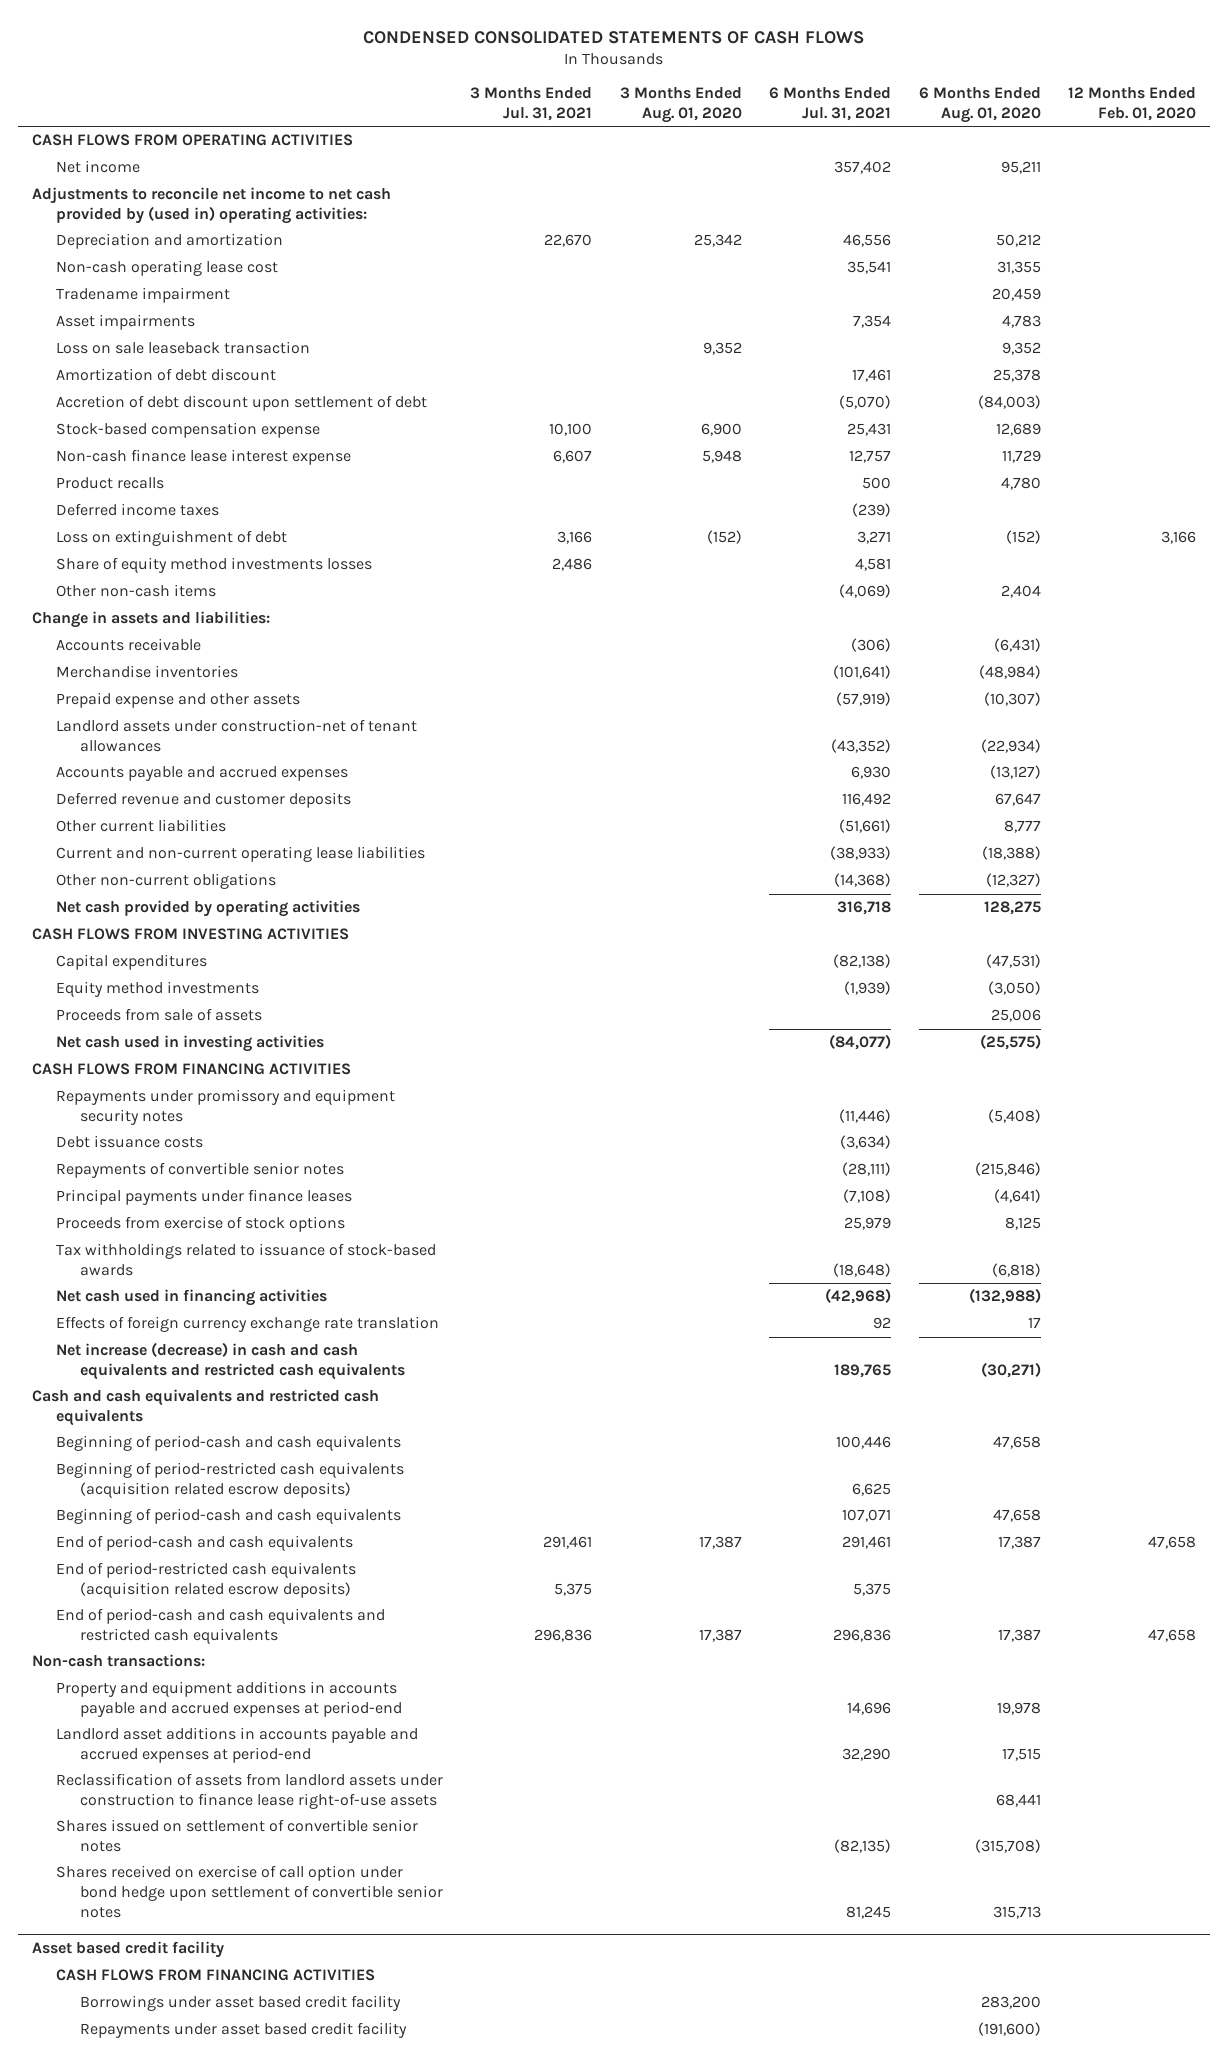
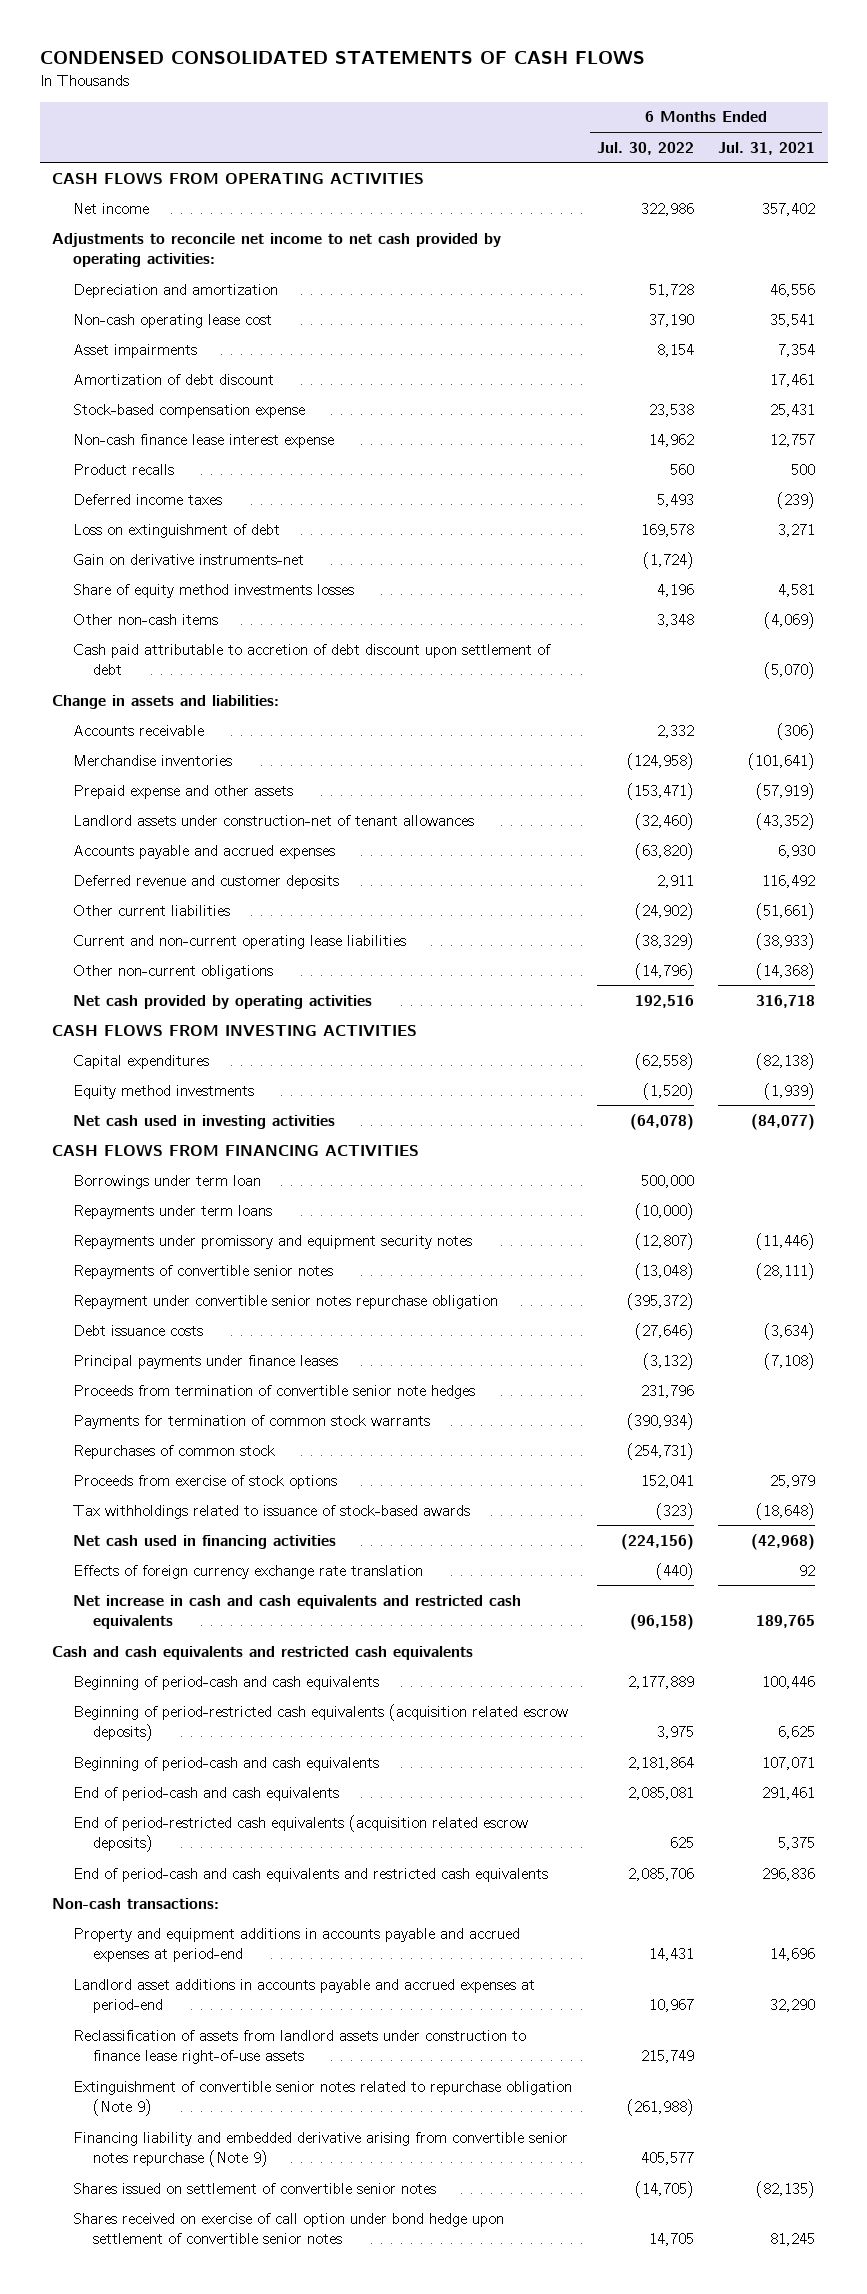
- | 3 Months Ended Jul. 31, 2021 | 3 Months Ended Aug. 01, 2020 | 6 Months Ended Jul. 31, 2021 | 6 Months Ended Aug. 01, 2020 | 12 Months Ended Feb. 01, 2020
+ | 6 Months Ended Jul. 30, 2022 | 6 Months Ended Jul. 31, 2021
- Adjustments to reconcile net income to net cash provided by (used in) operating activities:
+ Adjustments to reconcile net income to net cash provided by operating activities:
- Tradename impairment | | | | 20,459 |
- Loss on sale leaseback transaction | | 9,352 | | 9,352 |
- Accretion of debt discount upon settlement of debt | | | (5,070) | (84,003) |
+ Gain on derivative instruments-net | (1,724) |
+ Cash paid attributable to accretion of debt discount upon settlement of debt | | (5,070)
- Proceeds from sale of assets | | | | 25,006 |
+ Borrowings under term loan | 500,000 |
+ Repayments under term loans | (10,000) |
+ Repayment under convertible senior notes repurchase obligation | (395,372) |
moved down: Debt issuance costs | (27,646) | (3,634)
+ Proceeds from termination of convertible senior note hedges | 231,796 |
+ Payments for termination of common stock warrants | (390,934) |
+ Repurchases of common stock | (254,731) |
- Net increase (decrease) in cash and cash equivalents and restricted cash equivalents | | | 189,765 | (30,271) |
+ Net increase in cash and cash equivalents and restricted cash equivalents | (96,158) | 189,765
+ Extinguishment of convertible senior notes related to repurchase obligation (Note 9) | (261,988) |
+ Financing liability and embedded derivative arising from convertible senior notes repurchase (Note 9) | 405,577 |
- Asset based credit facility
- CASH FLOWS FROM FINANCING ACTIVITIES
- Borrowings under asset based credit facility | | | | 283,200 |
- Repayments under asset based credit facility | | | | (191,600) |

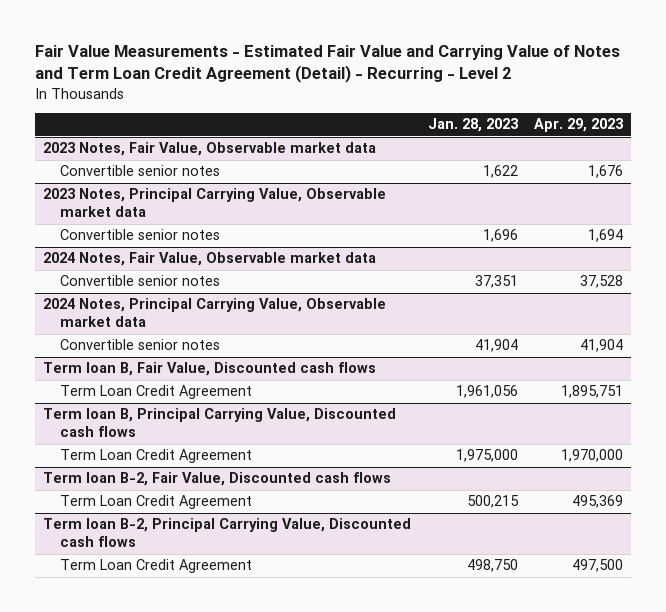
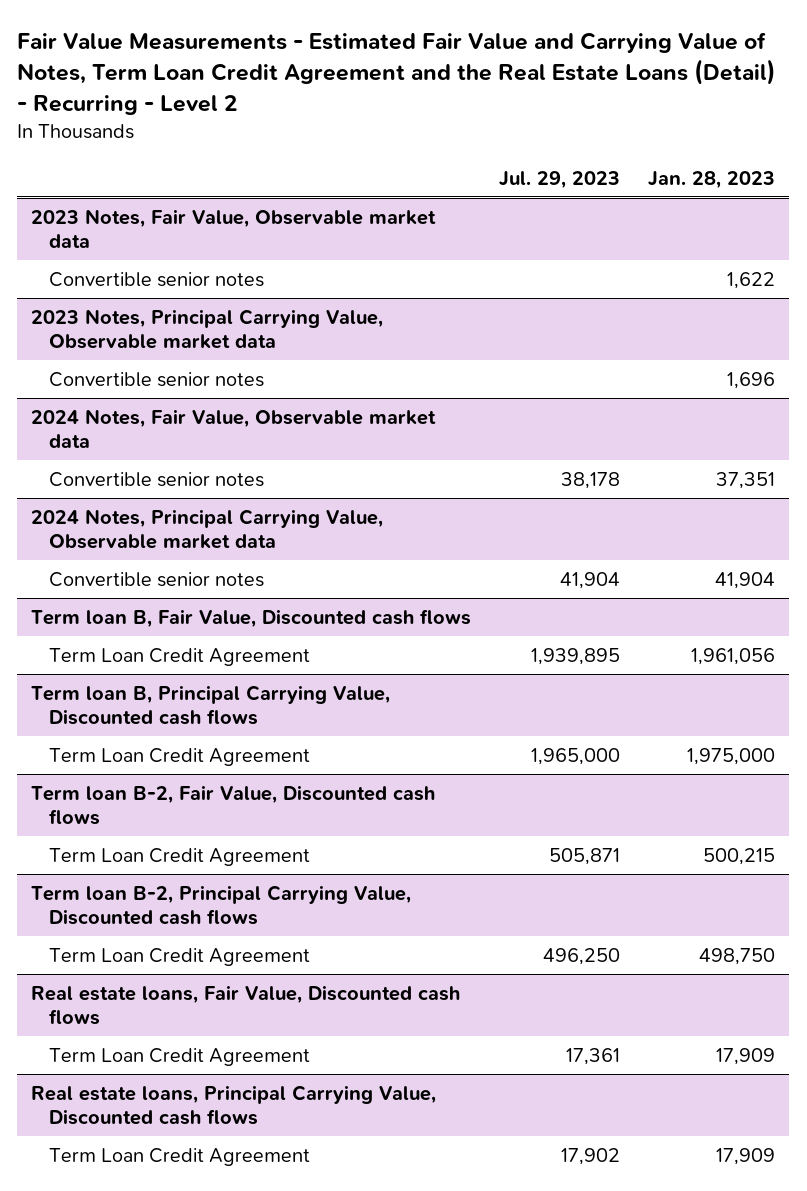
- Fair Value Measurements - Estimated Fair Value and Carrying Value of Notes and Term Loan Credit Agreement (Detail) - Recurring - Level 2
+ Fair Value Measurements - Estimated Fair Value and Carrying Value of Notes, Term Loan Credit Agreement and the Real Estate Loans (Detail) - Recurring - Level 2
- | Jan. 28, 2023 | Apr. 29, 2023
+ | Jul. 29, 2023 | Jan. 28, 2023
+ Real estate loans, Fair Value, Discounted cash flows
+ Term Loan Credit Agreement | 17,361 | 17,909
+ Real estate loans, Principal Carrying Value, Discounted cash flows
+ Term Loan Credit Agreement | 17,902 | 17,909

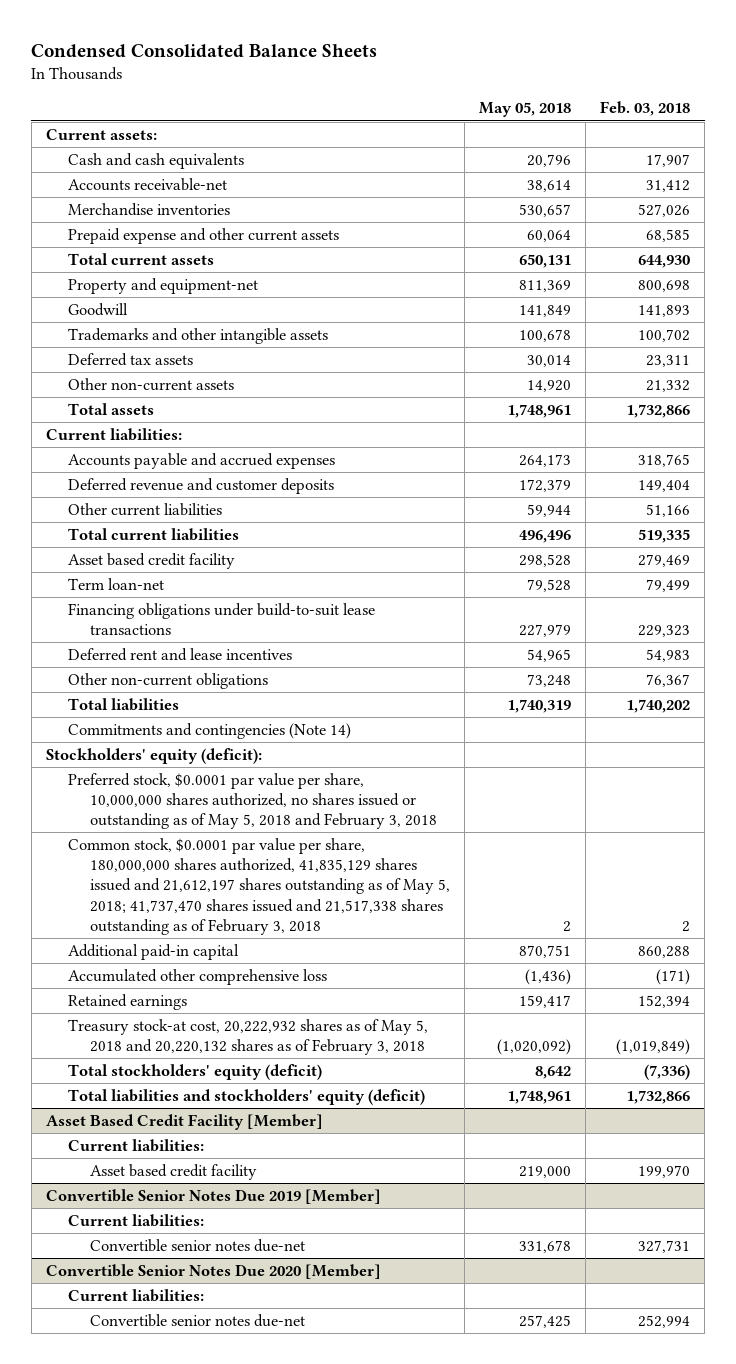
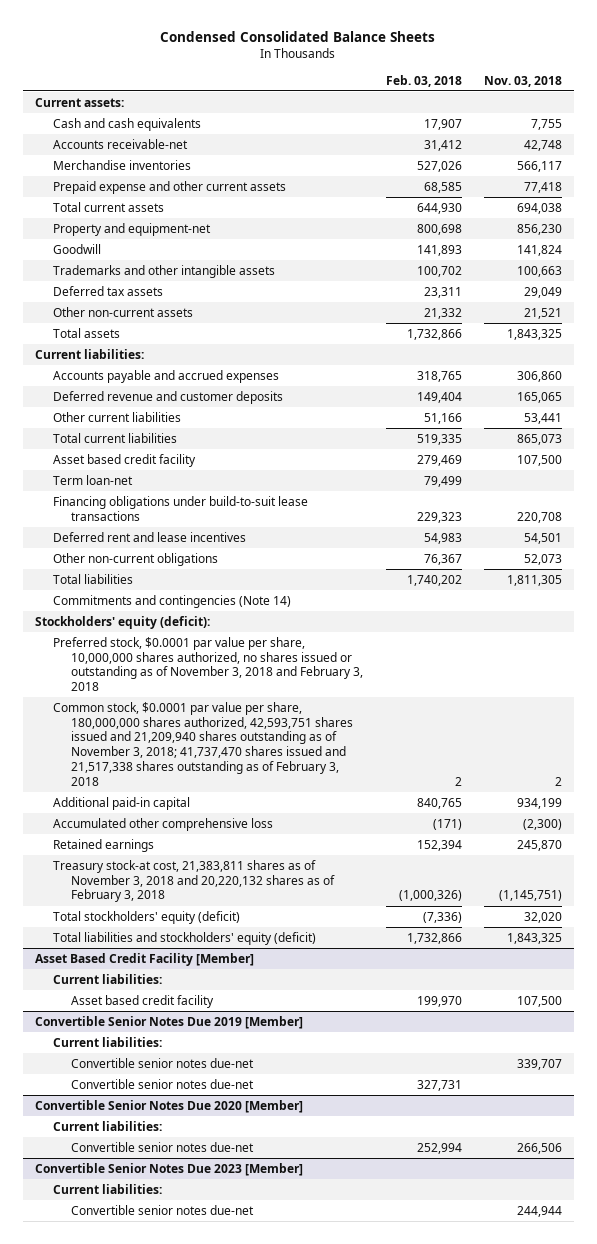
- | May 05, 2018 | Feb. 03, 2018
+ | Feb. 03, 2018 | Nov. 03, 2018
- Preferred stock, $0.0001 par value per share, 10,000,000 shares authorized, no shares issued or outstanding as of May 5, 2018 and February 3, 2018
- Common stock, $0.0001 par value per share, 180,000,000 shares authorized, 41,835,129 shares issued and 21,612,197 shares outstanding as of May 5, 2018; 41,737,470 shares issued and 21,517,338 shares outstanding as of February 3, 2018 | 2 | 2
- Additional paid-in capital | 870,751 | 860,288
+ Preferred stock, $0.0001 par value per share, 10,000,000 shares authorized, no shares issued or outstanding as of November 3, 2018 and February 3, 2018
+ Common stock, $0.0001 par value per share, 180,000,000 shares authorized, 42,593,751 shares issued and 21,209,940 shares outstanding as of November 3, 2018; 41,737,470 shares issued and 21,517,338 shares outstanding as of February 3, 2018 | 2 | 2
+ Additional paid-in capital | 840,765 | 934,199
- Treasury stock-at cost, 20,222,932 shares as of May 5, 2018 and 20,220,132 shares as of February 3, 2018 | (1,020,092) | (1,019,849)
+ Treasury stock-at cost, 21,383,811 shares as of November 3, 2018 and 20,220,132 shares as of February 3, 2018 | (1,000,326) | (1,145,751)
@ Convertible Senior Notes Due 2019 [Member]
+ Convertible senior notes due-net | | 339,707
+ Convertible Senior Notes Due 2023 [Member]
+ Current liabilities:
+ Convertible senior notes due-net | | 244,944

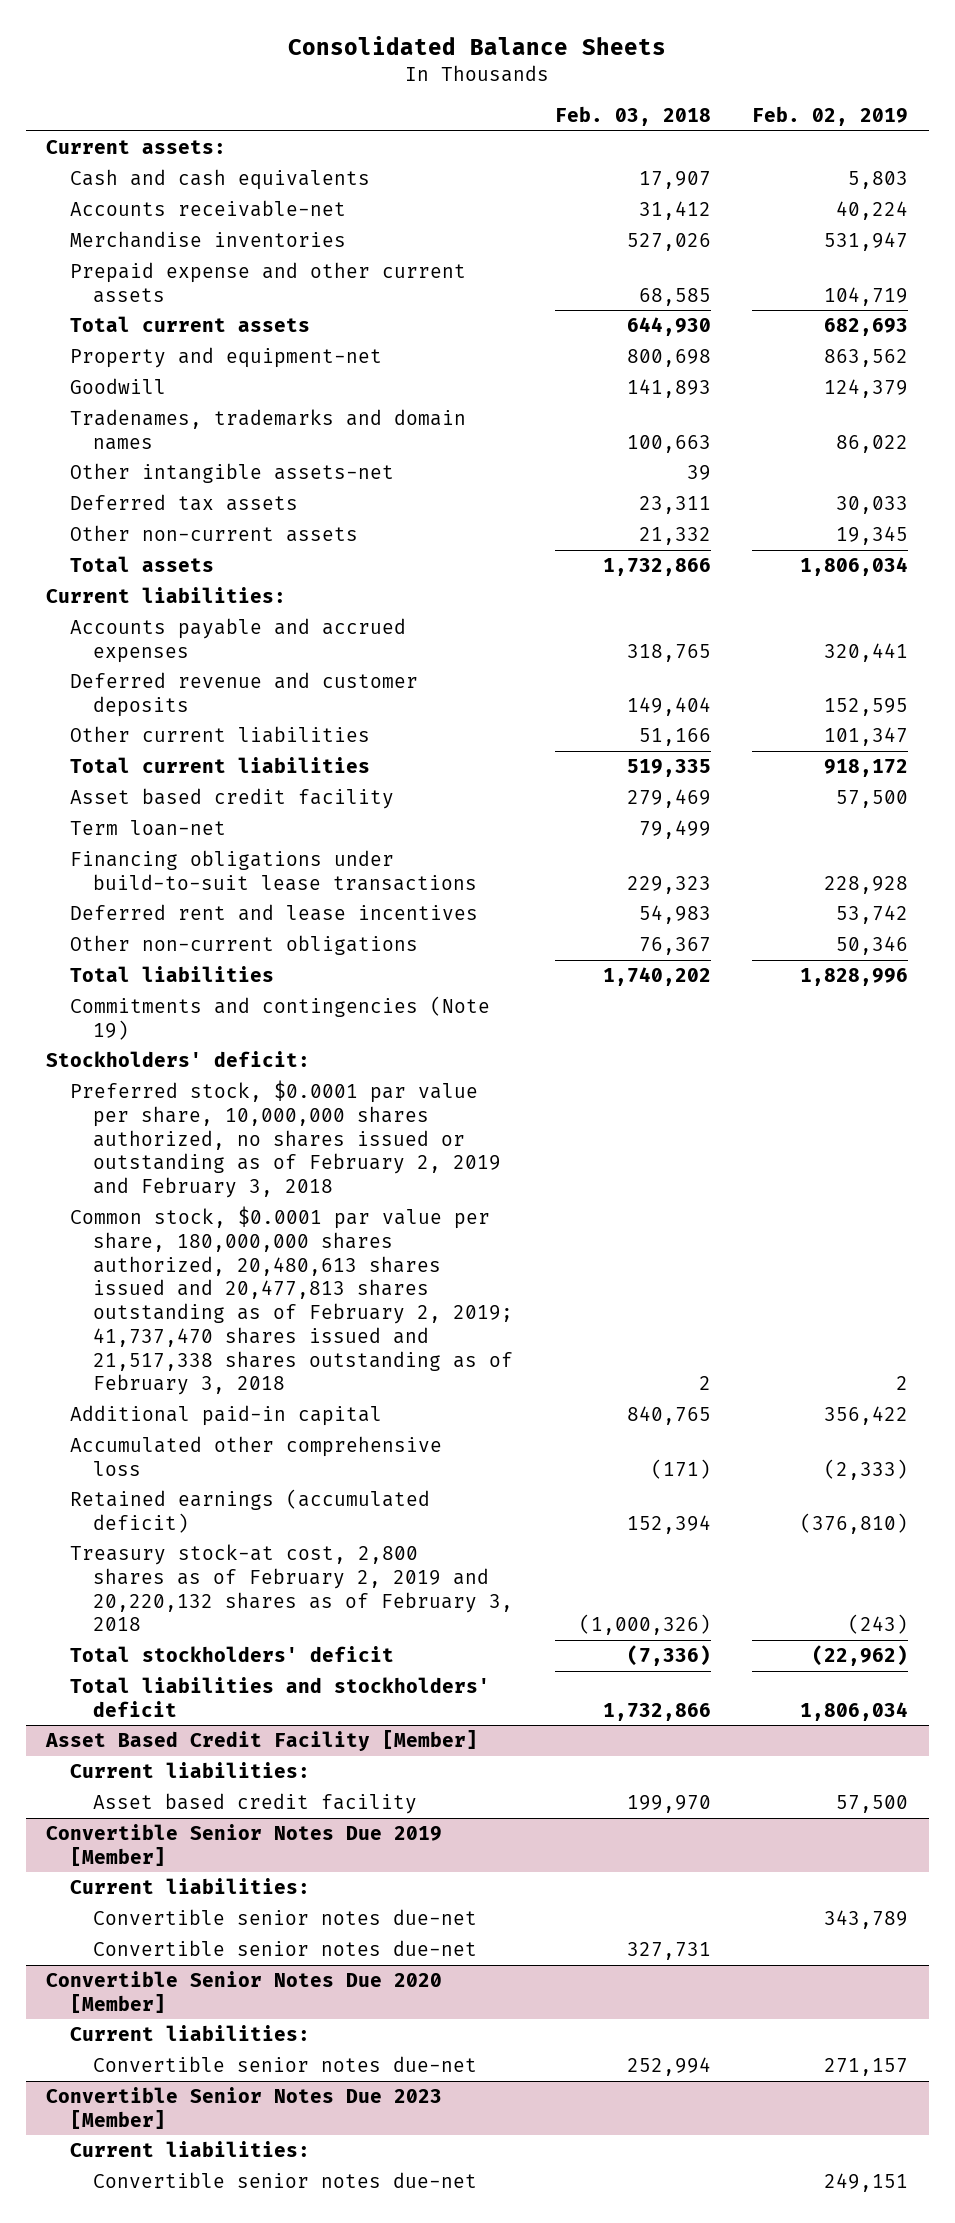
- Condensed Consolidated Balance Sheets
+ Consolidated Balance Sheets
- | Feb. 03, 2018 | Nov. 03, 2018
+ | Feb. 03, 2018 | Feb. 02, 2019
- Trademarks and other intangible assets | 100,702 | 100,663
+ Tradenames, trademarks and domain names | 100,663 | 86,022
+ Other intangible assets-net | 39 |
- Commitments and contingencies (Note 14)
- Stockholders' equity (deficit):
- Preferred stock, $0.0001 par value per share, 10,000,000 shares authorized, no shares issued or outstanding as of November 3, 2018 and February 3, 2018
- Common stock, $0.0001 par value per share, 180,000,000 shares authorized, 42,593,751 shares issued and 21,209,940 shares outstanding as of November 3, 2018; 41,737,470 shares issued and 21,517,338 shares outstanding as of February 3, 2018 | 2 | 2
+ Commitments and contingencies (Note 19)
+ Stockholders' deficit:
+ Preferred stock, $0.0001 par value per share, 10,000,000 shares authorized, no shares issued or outstanding as of February 2, 2019 and February 3, 2018
+ Common stock, $0.0001 par value per share, 180,000,000 shares authorized, 20,480,613 shares issued and 20,477,813 shares outstanding as of February 2, 2019; 41,737,470 shares issued and 21,517,338 shares outstanding as of February 3, 2018 | 2 | 2
- Retained earnings | 152,394 | 245,870
- Treasury stock-at cost, 21,383,811 shares as of November 3, 2018 and 20,220,132 shares as of February 3, 2018 | (1,000,326) | (1,145,751)
- Total stockholders' equity (deficit) | (7,336) | 32,020
- Total liabilities and stockholders' equity (deficit) | 1,732,866 | 1,843,325
+ Retained earnings (accumulated deficit) | 152,394 | (376,810)
+ Treasury stock-at cost, 2,800 shares as of February 2, 2019 and 20,220,132 shares as of February 3, 2018 | (1,000,326) | (243)
+ Total stockholders' deficit | (7,336) | (22,962)
+ Total liabilities and stockholders' deficit | 1,732,866 | 1,806,034

